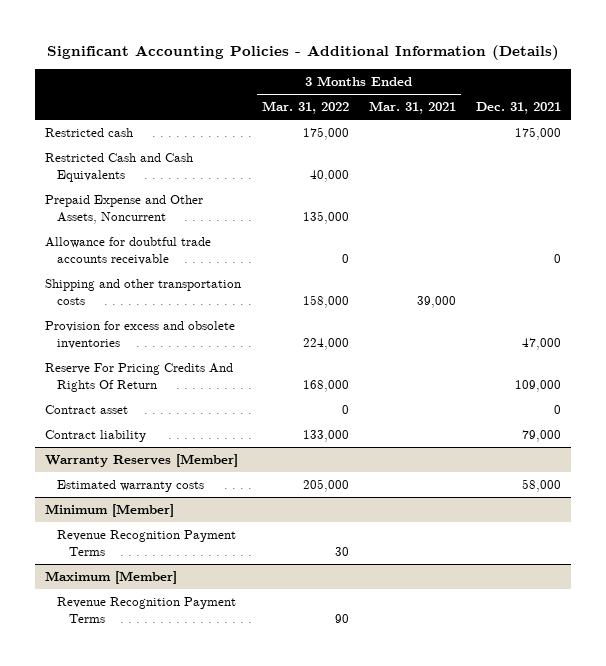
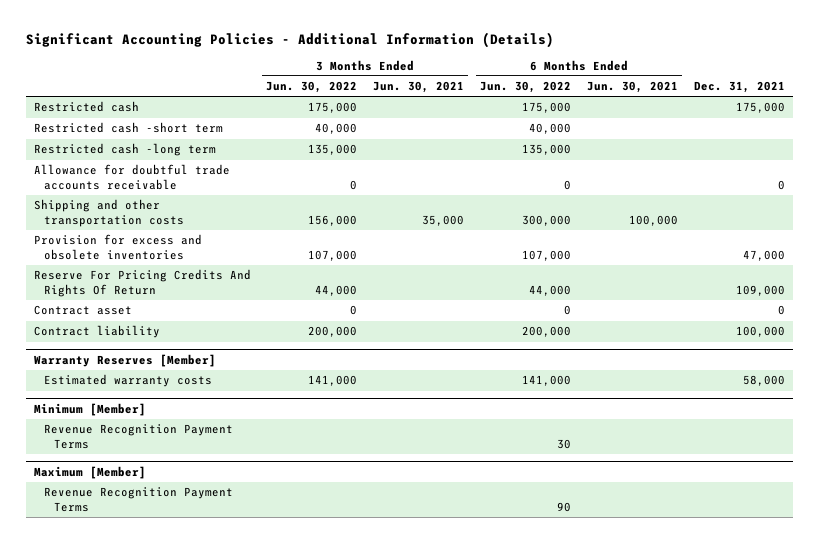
- | 3 Months Ended Mar. 31, 2022 | 3 Months Ended Mar. 31, 2021 | Dec. 31, 2021
+ | 3 Months Ended Jun. 30, 2022 | 3 Months Ended Jun. 30, 2021 | 6 Months Ended Jun. 30, 2022 | 6 Months Ended Jun. 30, 2021 | Dec. 31, 2021
- Restricted Cash and Cash Equivalents | 40,000 | |
- Prepaid Expense and Other Assets, Noncurrent | 135,000 | |
+ Restricted cash -short term | 40,000 | | 40,000 | |
+ Restricted cash -long term | 135,000 | | 135,000 | |
- Contract liability | 133,000 | | 79,000
+ Contract liability | 200,000 | | 200,000 | | 100,000

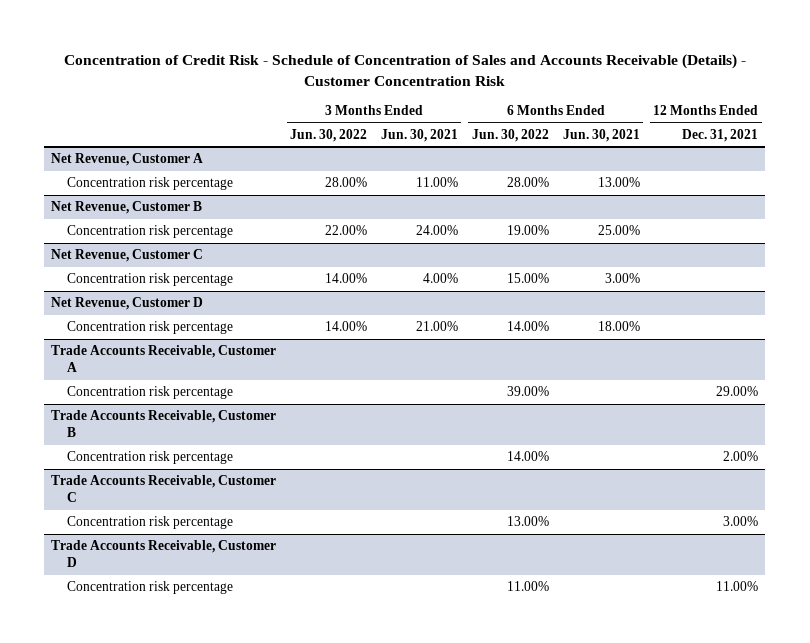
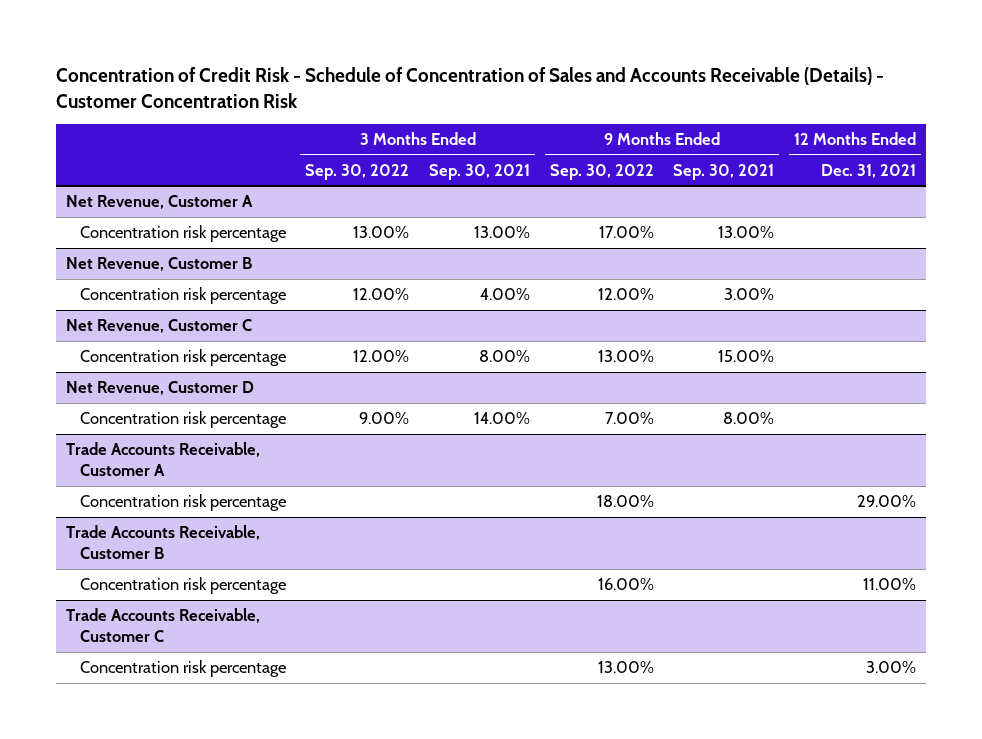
- | 3 Months Ended Jun. 30, 2022 | 3 Months Ended Jun. 30, 2021 | 6 Months Ended Jun. 30, 2022 | 6 Months Ended Jun. 30, 2021 | 12 Months Ended Dec. 31, 2021
+ | 3 Months Ended Sep. 30, 2022 | 3 Months Ended Sep. 30, 2021 | 9 Months Ended Sep. 30, 2022 | 9 Months Ended Sep. 30, 2021 | 12 Months Ended Dec. 31, 2021
@ Trade Accounts Receivable, Customer B
- Concentration risk percentage | | | 14.00% | | 2.00%
+ Concentration risk percentage | | | 16.00% | | 11.00%
- Trade Accounts Receivable, Customer D
- Concentration risk percentage | | | 11.00% | | 11.00%

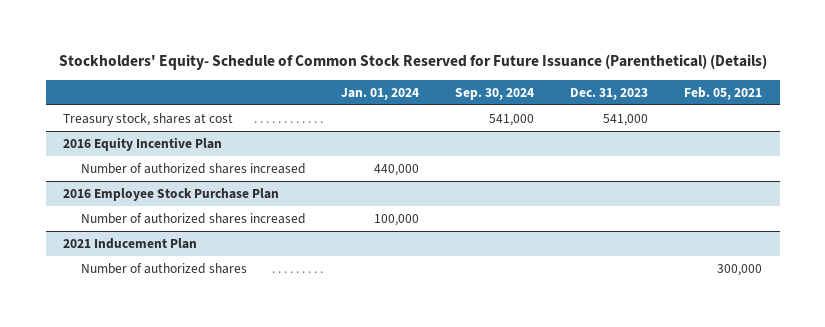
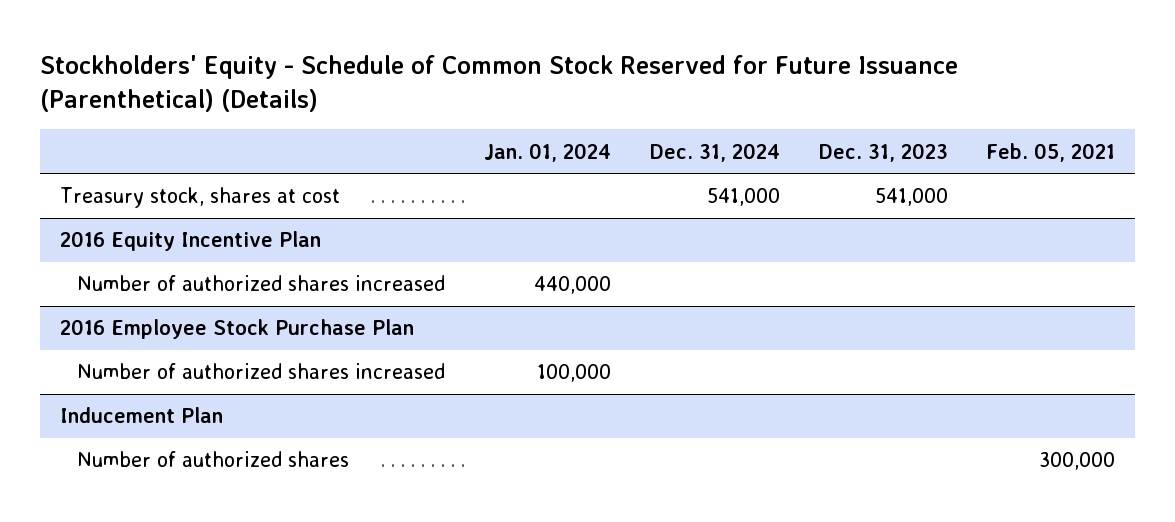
- Stockholders' Equity- Schedule of Common Stock Reserved for Future Issuance (Parenthetical) (Details)
+ Stockholders' Equity - Schedule of Common Stock Reserved for Future Issuance (Parenthetical) (Details)
- | Jan. 01, 2024 | Sep. 30, 2024 | Dec. 31, 2023 | Feb. 05, 2021
+ | Jan. 01, 2024 | Dec. 31, 2024 | Dec. 31, 2023 | Feb. 05, 2021
- 2021 Inducement Plan
+ Inducement Plan

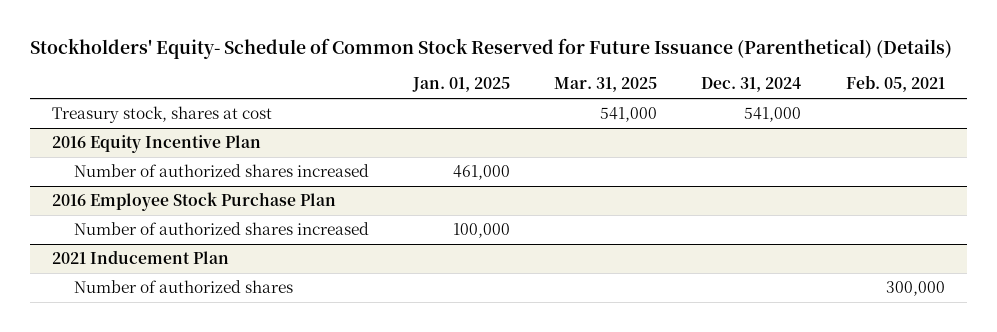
- Stockholders' Equity - Schedule of Common Stock Reserved for Future Issuance (Parenthetical) (Details)
+ Stockholders' Equity- Schedule of Common Stock Reserved for Future Issuance (Parenthetical) (Details)
- | Jan. 01, 2024 | Dec. 31, 2024 | Dec. 31, 2023 | Feb. 05, 2021
+ | Jan. 01, 2025 | Mar. 31, 2025 | Dec. 31, 2024 | Feb. 05, 2021
- Inducement Plan
+ 2021 Inducement Plan

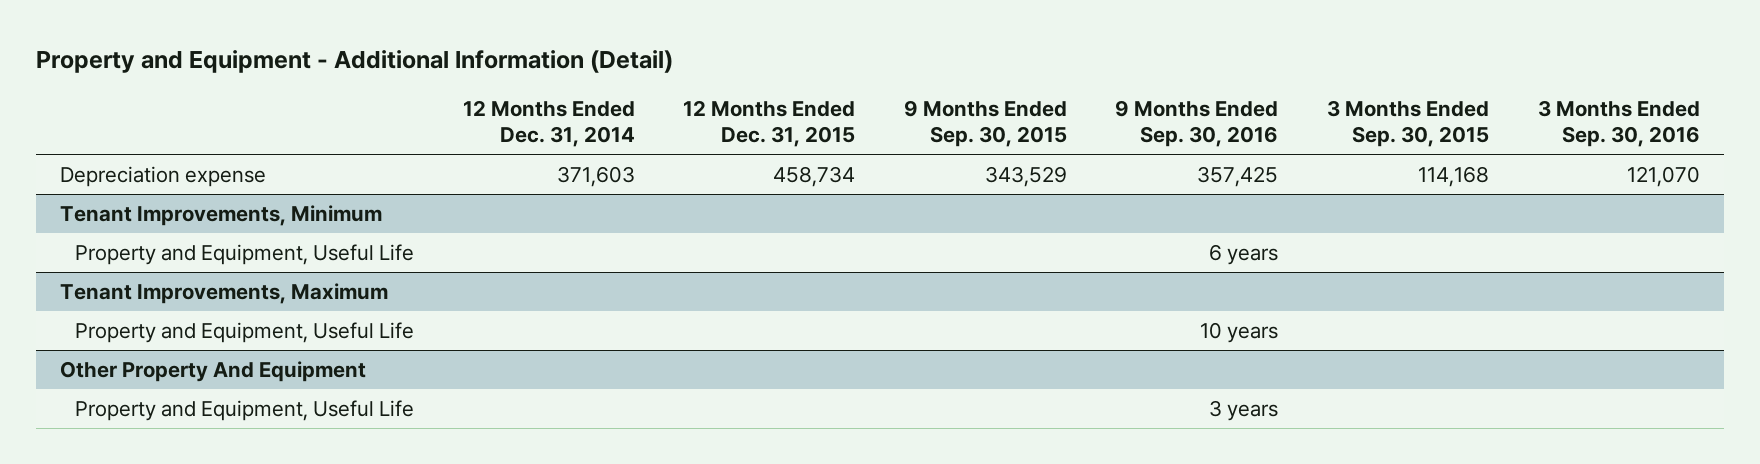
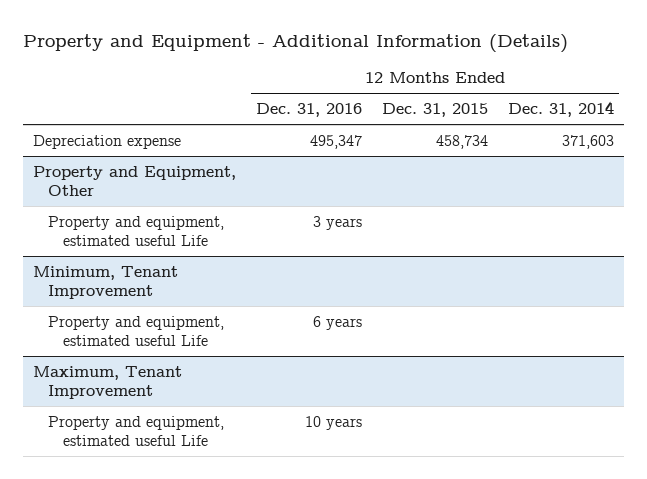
- Property and Equipment - Additional Information (Detail)
+ Property and Equipment - Additional Information (Details)
- | 12 Months Ended Dec. 31, 2014 | 12 Months Ended Dec. 31, 2015 | 9 Months Ended Sep. 30, 2015 | 9 Months Ended Sep. 30, 2016 | 3 Months Ended Sep. 30, 2015 | 3 Months Ended Sep. 30, 2016
+ | 12 Months Ended Dec. 31, 2016 | 12 Months Ended Dec. 31, 2015 | 12 Months Ended Dec. 31, 2014
- Tenant Improvements, Minimum
- Property and Equipment, Useful Life | | | | 6 years | |
- Tenant Improvements, Maximum
- Property and Equipment, Useful Life | | | | 10 years | |
- Other Property And Equipment
- Property and Equipment, Useful Life | | | | 3 years | |
+ Property and Equipment, Other
+ Property and equipment, estimated useful Life | 3 years | |
+ Minimum, Tenant Improvement
+ Property and equipment, estimated useful Life | 6 years | |
+ Maximum, Tenant Improvement
+ Property and equipment, estimated useful Life | 10 years | |

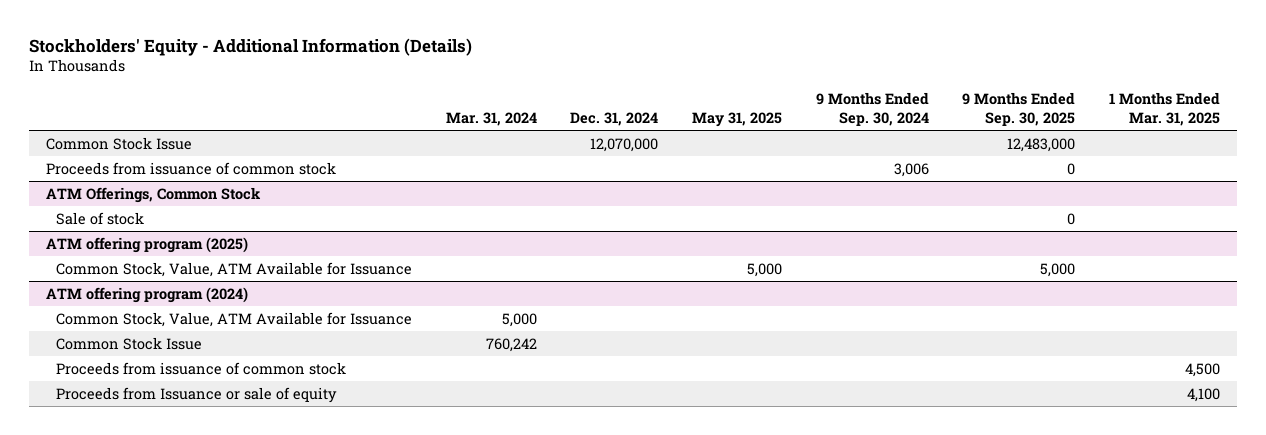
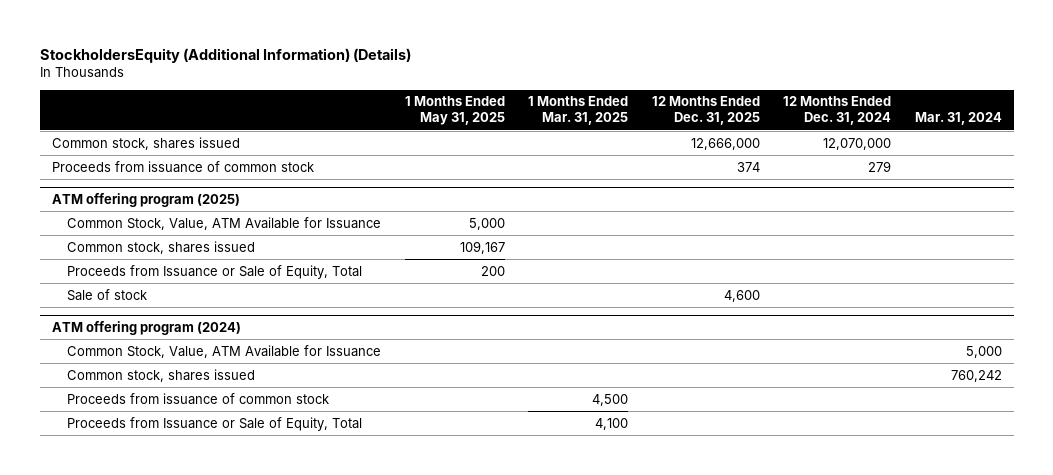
- Stockholders' Equity - Additional Information (Details)
+ StockholdersEquity (Additional Information) (Details)
- | Mar. 31, 2024 | Dec. 31, 2024 | May 31, 2025 | 9 Months Ended Sep. 30, 2024 | 9 Months Ended Sep. 30, 2025 | 1 Months Ended Mar. 31, 2025
+ | 1 Months Ended May 31, 2025 | 1 Months Ended Mar. 31, 2025 | 12 Months Ended Dec. 31, 2025 | 12 Months Ended Dec. 31, 2024 | Mar. 31, 2024
- Common Stock Issue | | 12,070,000 | | | 12,483,000 |
+ Common stock, shares issued | | | 12,666,000 | 12,070,000 |
- ATM Offerings, Common Stock
- Sale of stock | | | | | 0 |
@ ATM offering program (2025)
+ Common stock, shares issued | 109,167 | | | |
+ Proceeds from Issuance or Sale of Equity, Total | 200 | | | |
+ Sale of stock | | | 4,600 | |
@ ATM offering program (2024)
- Common Stock Issue | 760,242 | | | | |
+ Common stock, shares issued | | | | | 760,242
- Proceeds from Issuance or sale of equity | | | | | | 4,100
+ Proceeds from Issuance or Sale of Equity, Total | | 4,100 | | |

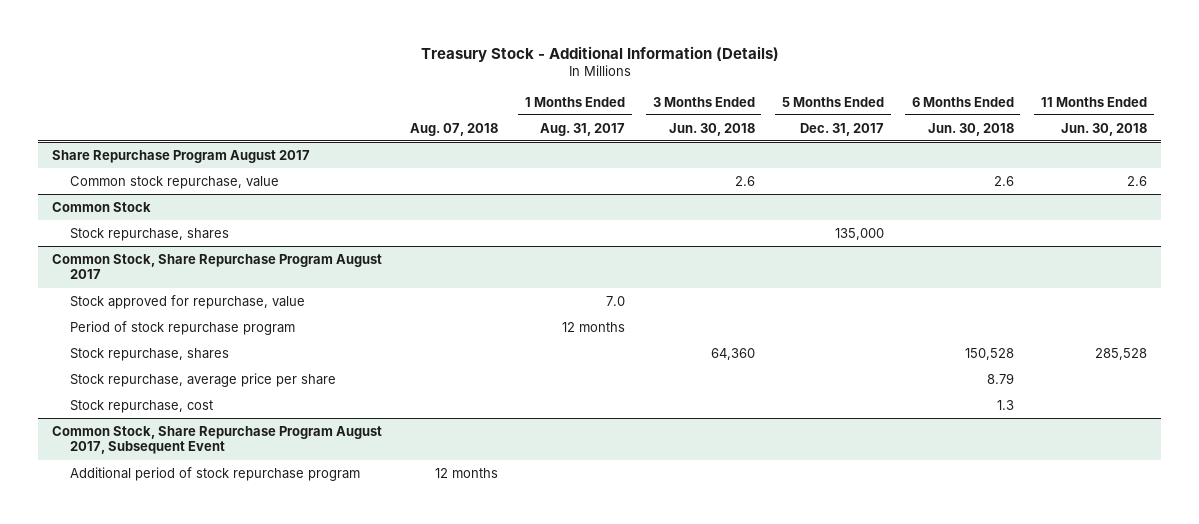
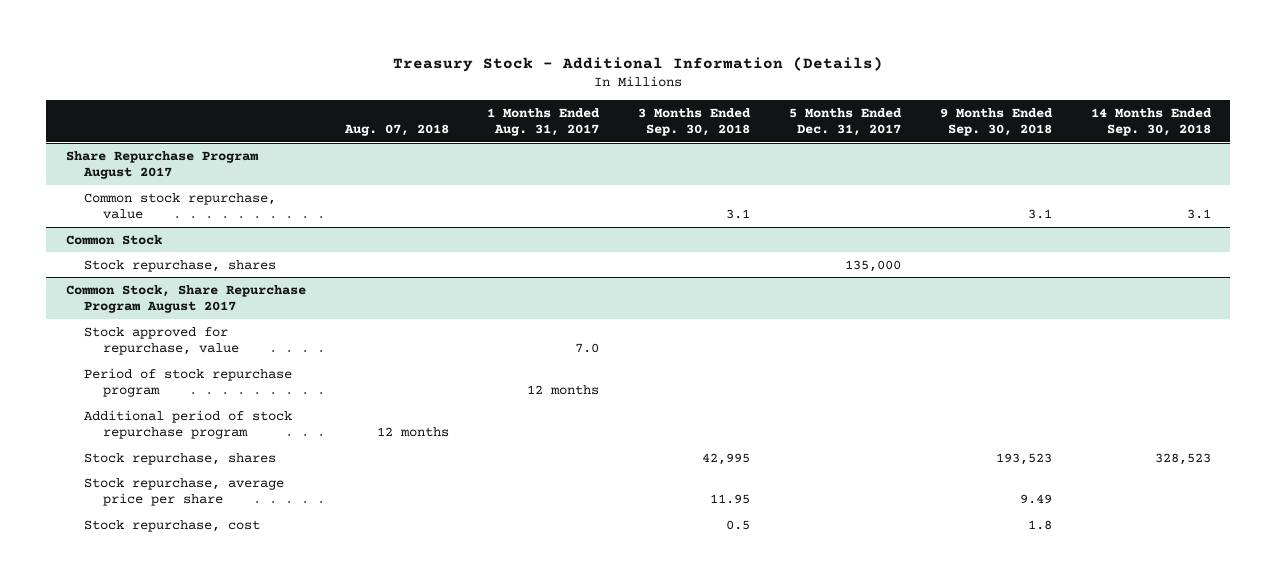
- | Aug. 07, 2018 | 1 Months Ended Aug. 31, 2017 | 3 Months Ended Jun. 30, 2018 | 5 Months Ended Dec. 31, 2017 | 6 Months Ended Jun. 30, 2018 | 11 Months Ended Jun. 30, 2018
+ | Aug. 07, 2018 | 1 Months Ended Aug. 31, 2017 | 3 Months Ended Sep. 30, 2018 | 5 Months Ended Dec. 31, 2017 | 9 Months Ended Sep. 30, 2018 | 14 Months Ended Sep. 30, 2018
@ Common Stock, Share Repurchase Program August 2017
+ Additional period of stock repurchase program | 12 months | | | | |
- Common Stock, Share Repurchase Program August 2017, Subsequent Event
- Additional period of stock repurchase program | 12 months | | | | |

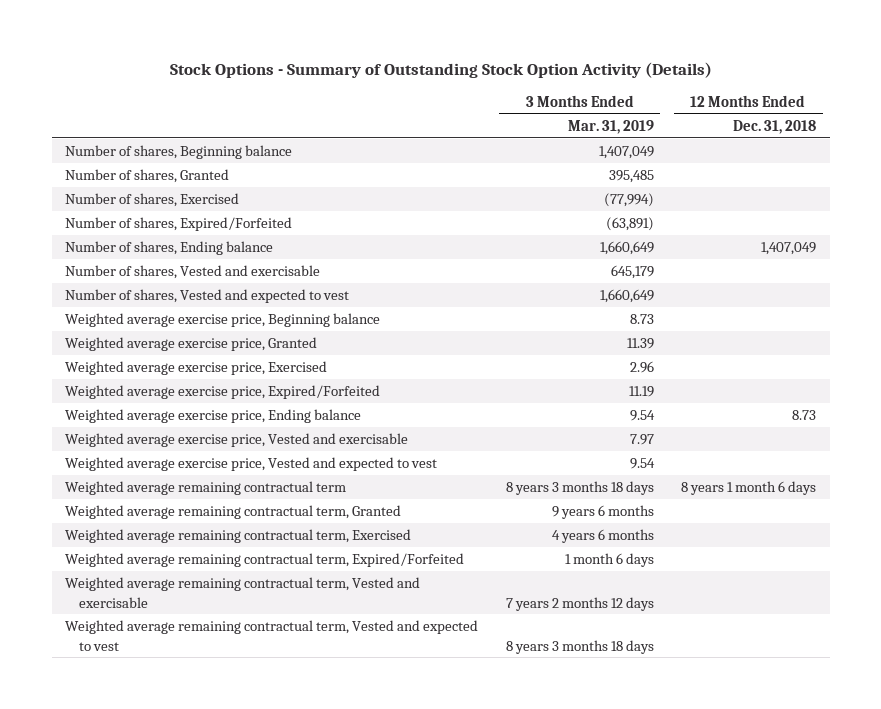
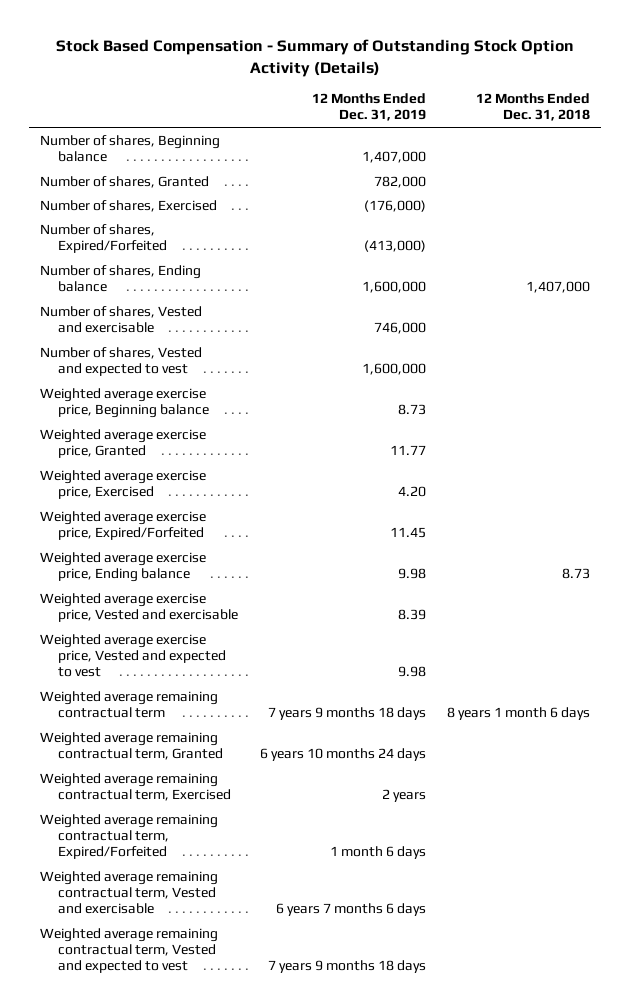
- Stock Options - Summary of Outstanding Stock Option Activity (Details)
+ Stock Based Compensation - Summary of Outstanding Stock Option Activity (Details)
- | 3 Months Ended Mar. 31, 2019 | 12 Months Ended Dec. 31, 2018
+ | 12 Months Ended Dec. 31, 2019 | 12 Months Ended Dec. 31, 2018
- Number of shares, Ending balance | 1,660,649 | 1,407,049
+ Number of shares, Ending balance | 1,600,000 | 1,407,000

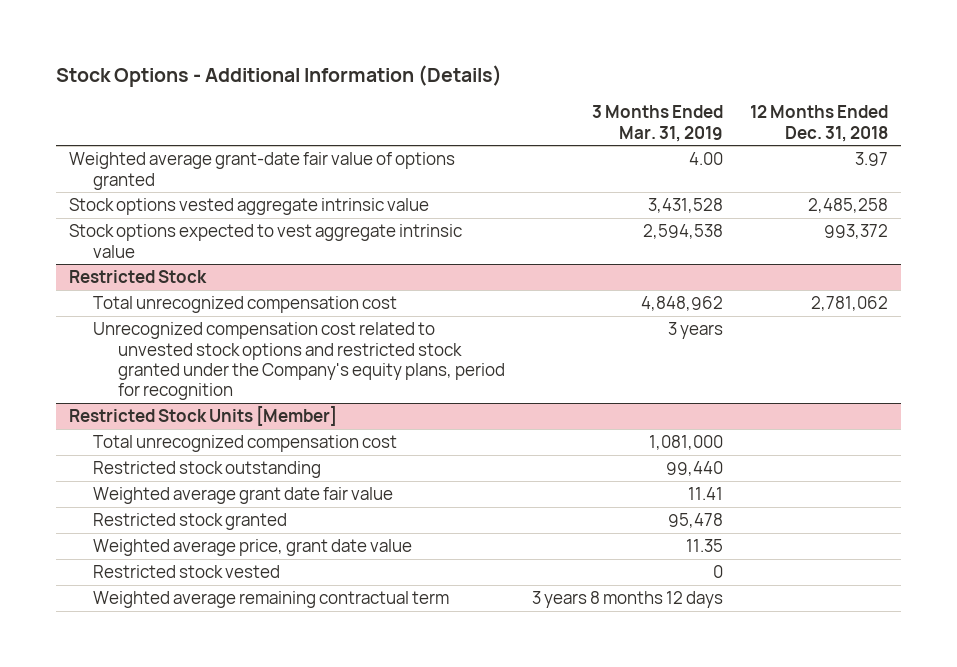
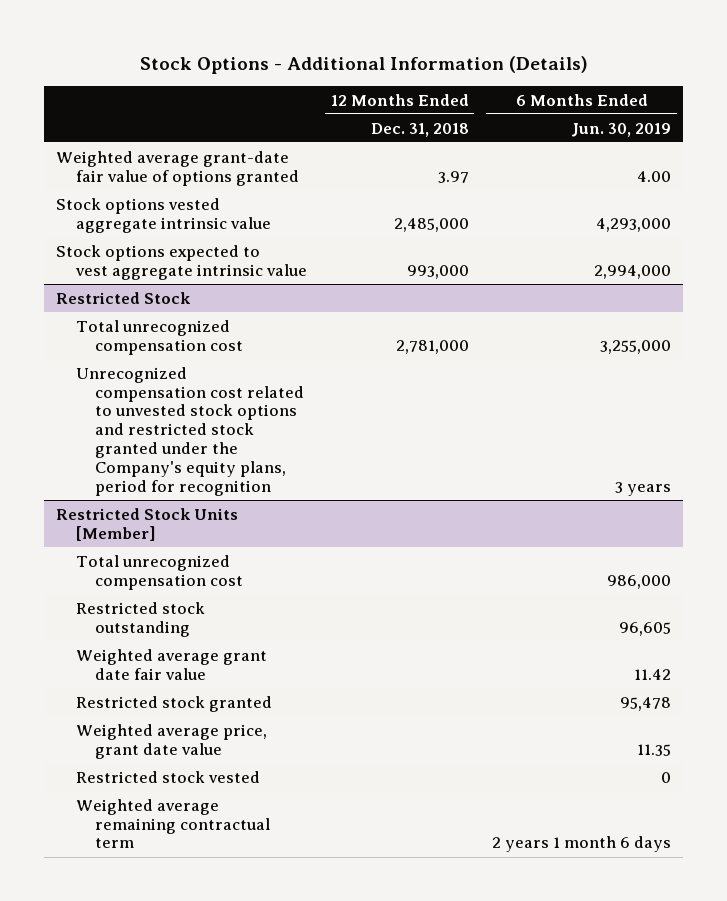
- | 3 Months Ended Mar. 31, 2019 | 12 Months Ended Dec. 31, 2018
+ | 12 Months Ended Dec. 31, 2018 | 6 Months Ended Jun. 30, 2019
- Stock options vested aggregate intrinsic value | 3,431,528 | 2,485,258
- Stock options expected to vest aggregate intrinsic value | 2,594,538 | 993,372
+ Stock options vested aggregate intrinsic value | 2,485,000 | 4,293,000
+ Stock options expected to vest aggregate intrinsic value | 993,000 | 2,994,000
@ Restricted Stock
- Total unrecognized compensation cost | 4,848,962 | 2,781,062
+ Total unrecognized compensation cost | 2,781,000 | 3,255,000

